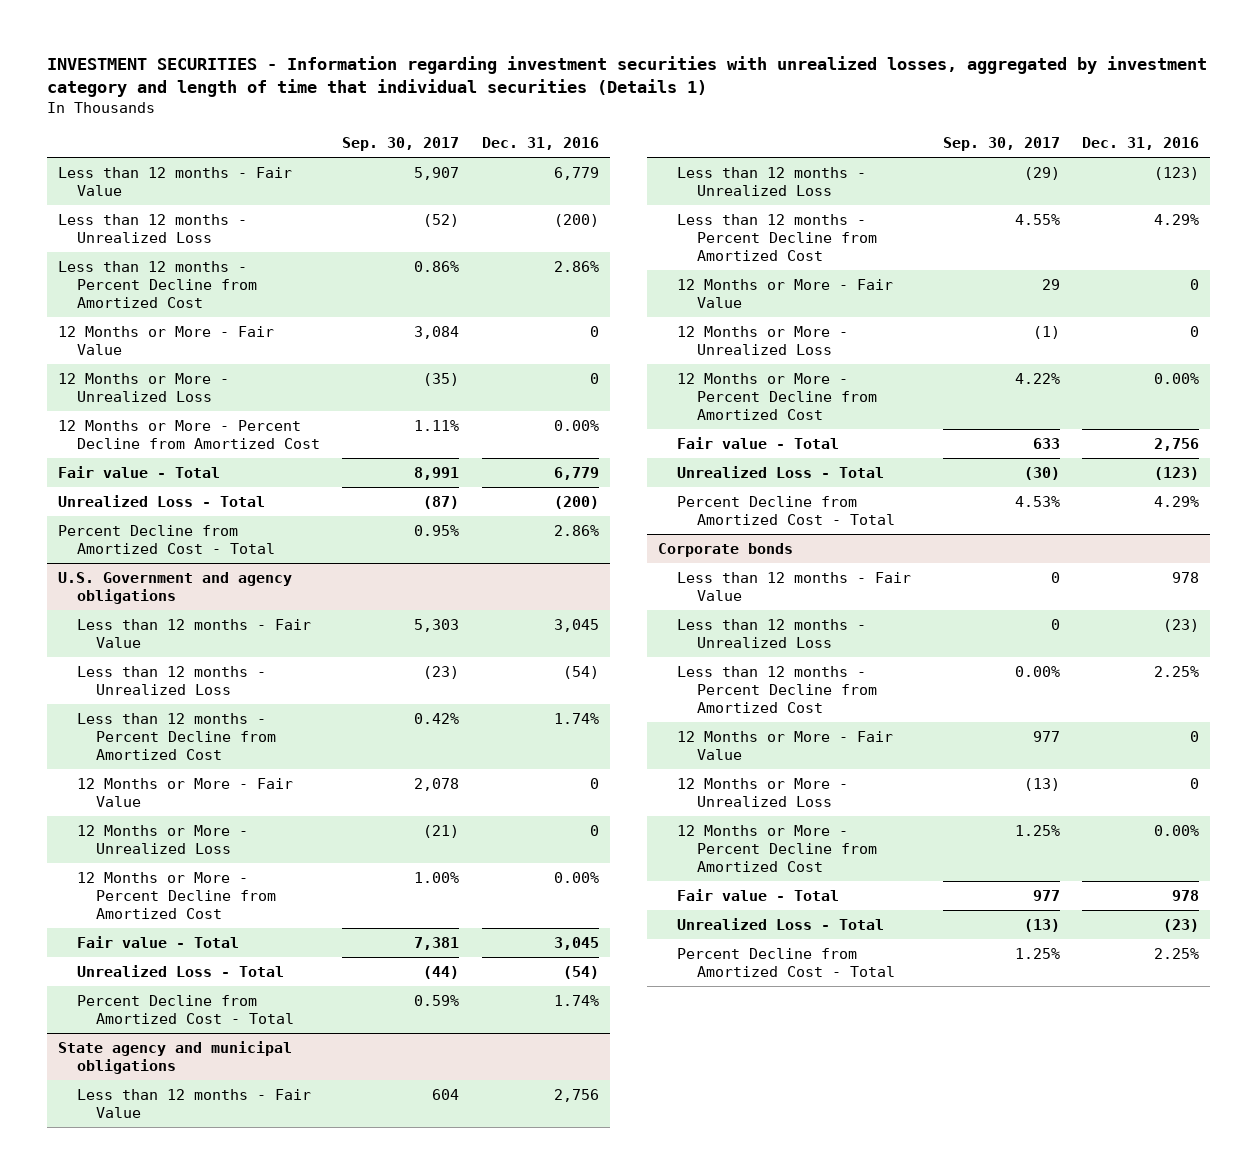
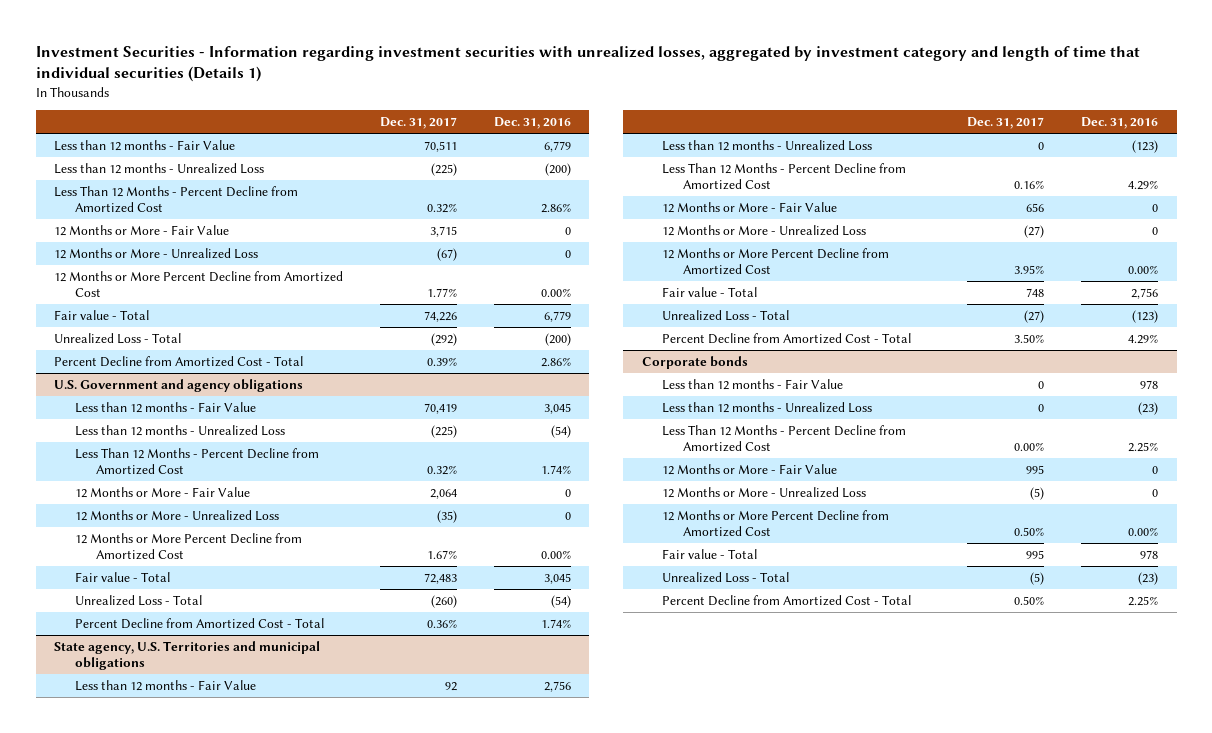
- INVESTMENT SECURITIES - Information regarding investment securities with unrealized losses, aggregated by investment category and length of time that individual securities (Details 1)
+ Investment Securities - Information regarding investment securities with unrealized losses, aggregated by investment category and length of time that individual securities (Details 1)
- | Sep. 30, 2017 | Dec. 31, 2016
+ | Dec. 31, 2017 | Dec. 31, 2016
- Less than 12 months - Percent Decline from Amortized Cost | 0.86% | 2.86%
+ Less Than 12 Months - Percent Decline from Amortized Cost | 0.32% | 2.86%
- 12 Months or More - Percent Decline from Amortized Cost | 1.11% | 0.00%
+ 12 Months or More Percent Decline from Amortized Cost | 1.77% | 0.00%
@ U.S. Government and agency obligations
- Less than 12 months - Percent Decline from Amortized Cost | 0.42% | 1.74%
+ Less Than 12 Months - Percent Decline from Amortized Cost | 0.32% | 1.74%
- 12 Months or More - Percent Decline from Amortized Cost | 1.00% | 0.00%
+ 12 Months or More Percent Decline from Amortized Cost | 1.67% | 0.00%
- State agency and municipal obligations
+ State agency, U.S. Territories and municipal obligations
- Less than 12 months - Percent Decline from Amortized Cost | 4.55% | 4.29%
+ Less Than 12 Months - Percent Decline from Amortized Cost | 0.16% | 4.29%
- 12 Months or More - Percent Decline from Amortized Cost | 4.22% | 0.00%
+ 12 Months or More Percent Decline from Amortized Cost | 3.95% | 0.00%
@ Corporate bonds
- Less than 12 months - Percent Decline from Amortized Cost | 0.00% | 2.25%
+ Less Than 12 Months - Percent Decline from Amortized Cost | 0.00% | 2.25%
- 12 Months or More - Percent Decline from Amortized Cost | 1.25% | 0.00%
+ 12 Months or More Percent Decline from Amortized Cost | 0.50% | 0.00%

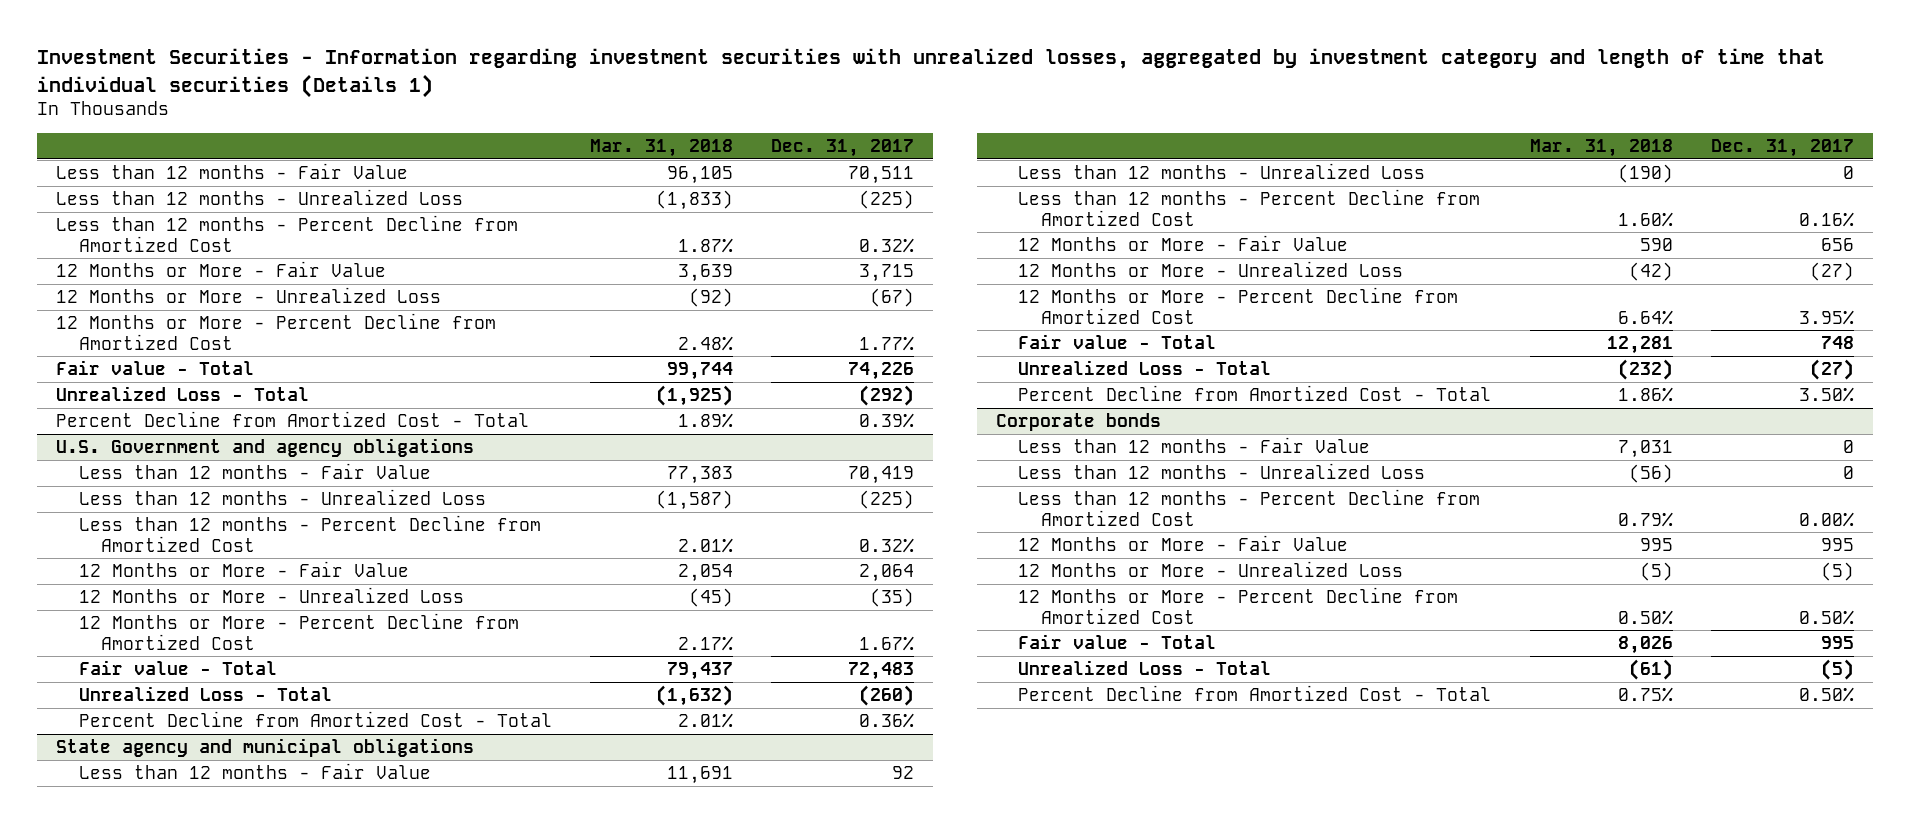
- | Dec. 31, 2017 | Dec. 31, 2016
+ | Mar. 31, 2018 | Dec. 31, 2017
- Less Than 12 Months - Percent Decline from Amortized Cost | 0.32% | 2.86%
+ Less than 12 months - Percent Decline from Amortized Cost | 1.87% | 0.32%
- 12 Months or More Percent Decline from Amortized Cost | 1.77% | 0.00%
+ 12 Months or More - Percent Decline from Amortized Cost | 2.48% | 1.77%
@ U.S. Government and agency obligations
- Less Than 12 Months - Percent Decline from Amortized Cost | 0.32% | 1.74%
+ Less than 12 months - Percent Decline from Amortized Cost | 2.01% | 0.32%
- 12 Months or More Percent Decline from Amortized Cost | 1.67% | 0.00%
+ 12 Months or More - Percent Decline from Amortized Cost | 2.17% | 1.67%
- State agency, U.S. Territories and municipal obligations
+ State agency and municipal obligations
- Less Than 12 Months - Percent Decline from Amortized Cost | 0.16% | 4.29%
+ Less than 12 months - Percent Decline from Amortized Cost | 1.60% | 0.16%
- 12 Months or More Percent Decline from Amortized Cost | 3.95% | 0.00%
+ 12 Months or More - Percent Decline from Amortized Cost | 6.64% | 3.95%
@ Corporate bonds
- Less Than 12 Months - Percent Decline from Amortized Cost | 0.00% | 2.25%
+ Less than 12 months - Percent Decline from Amortized Cost | 0.79% | 0.00%
- 12 Months or More Percent Decline from Amortized Cost | 0.50% | 0.00%
+ 12 Months or More - Percent Decline from Amortized Cost | 0.50% | 0.50%

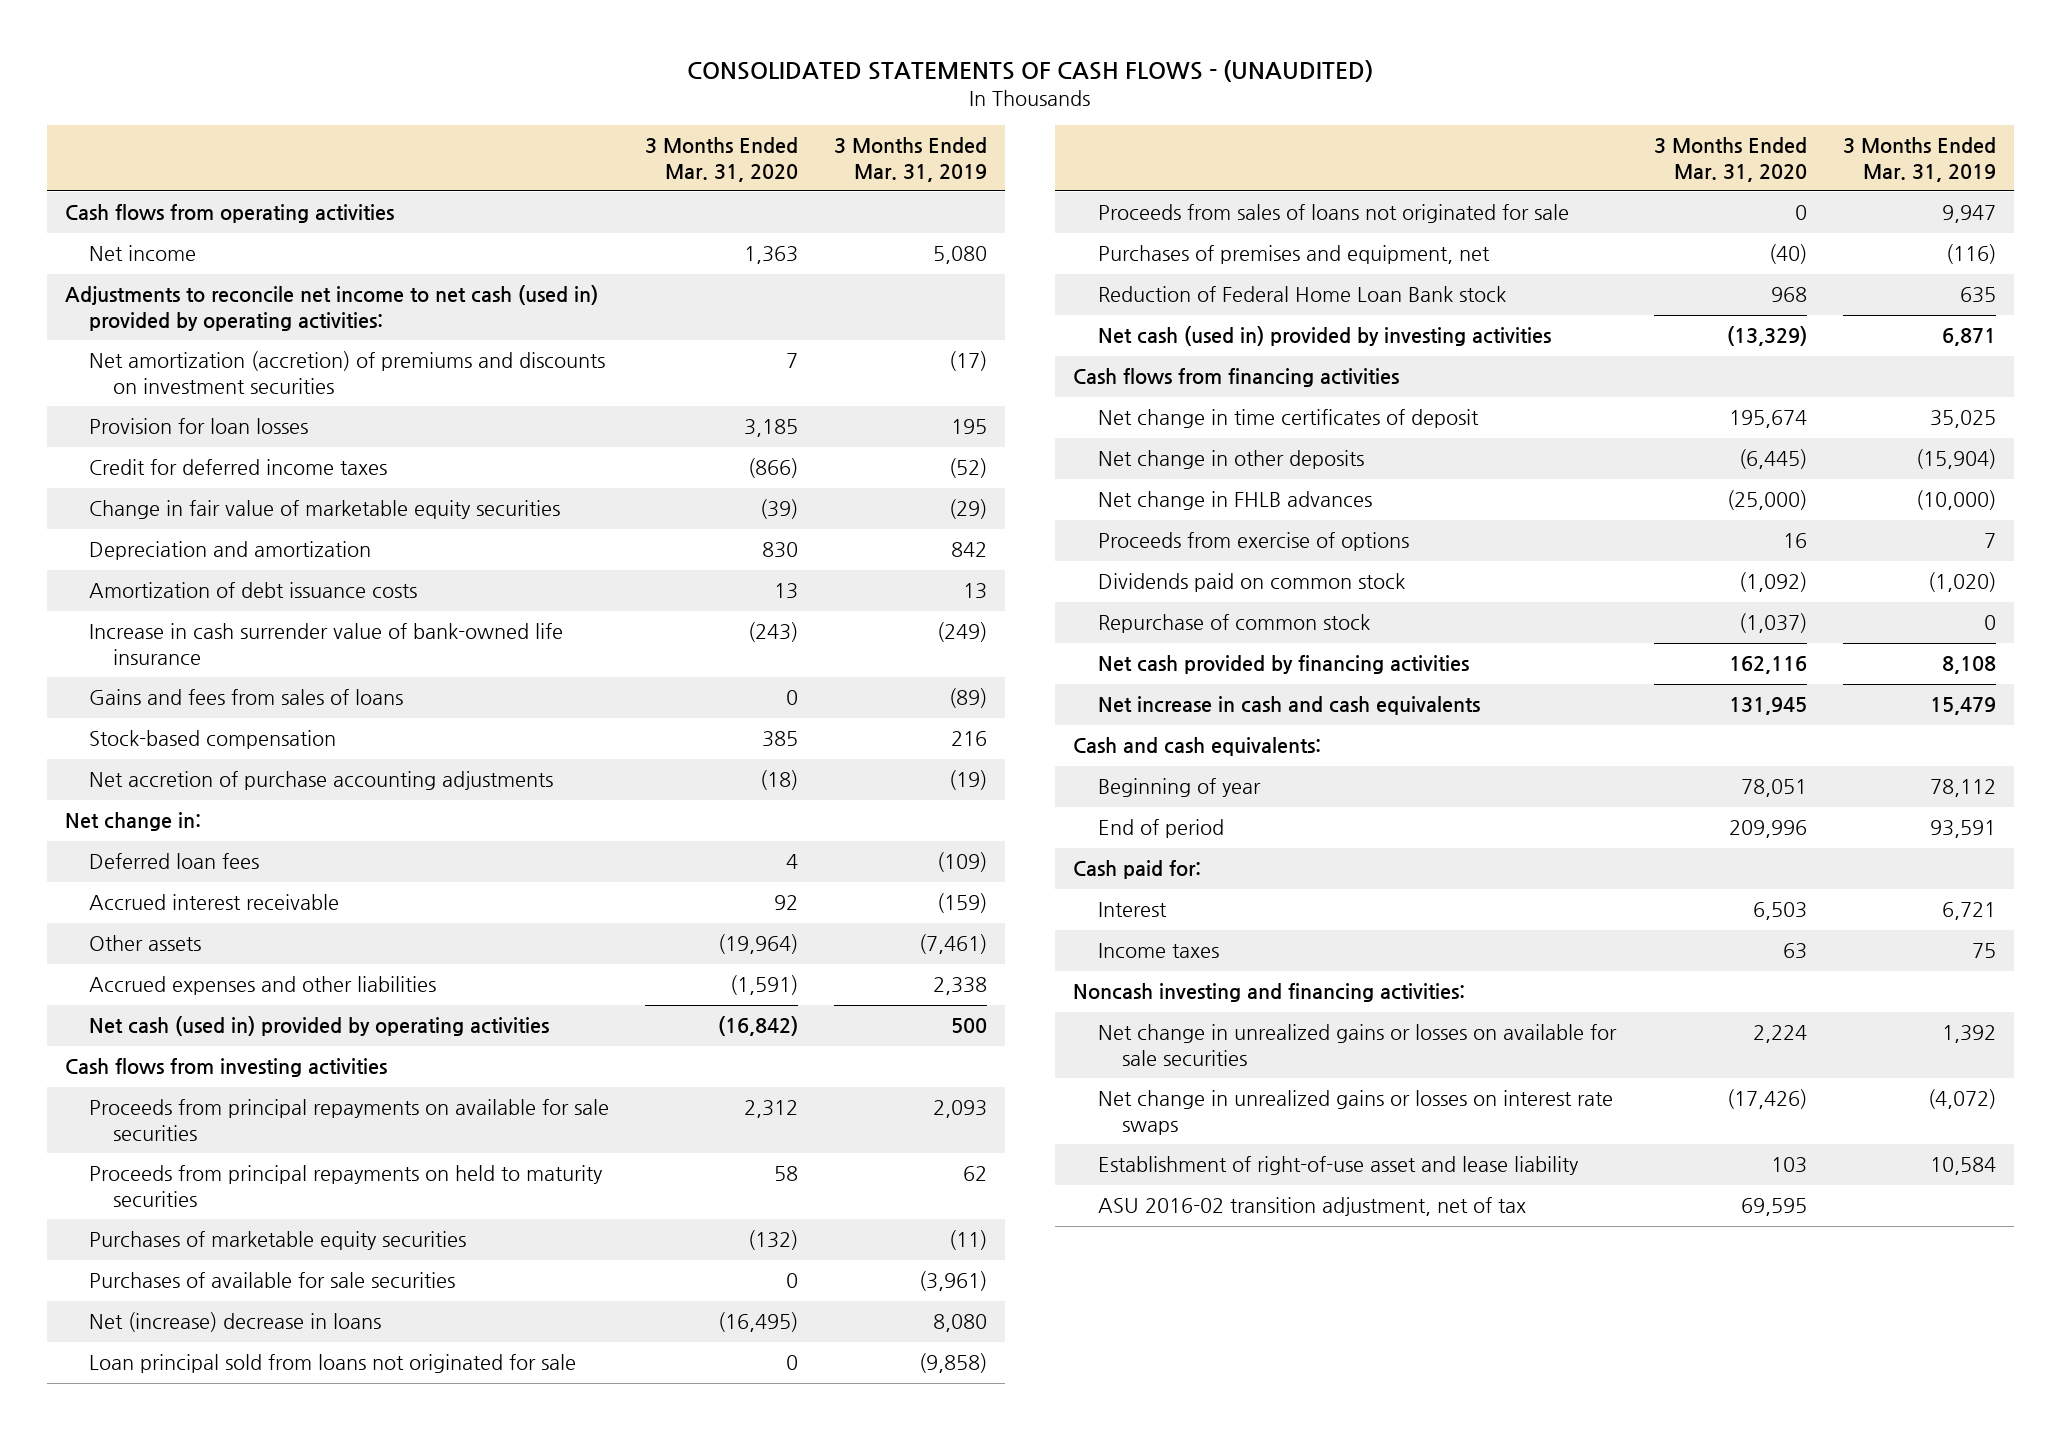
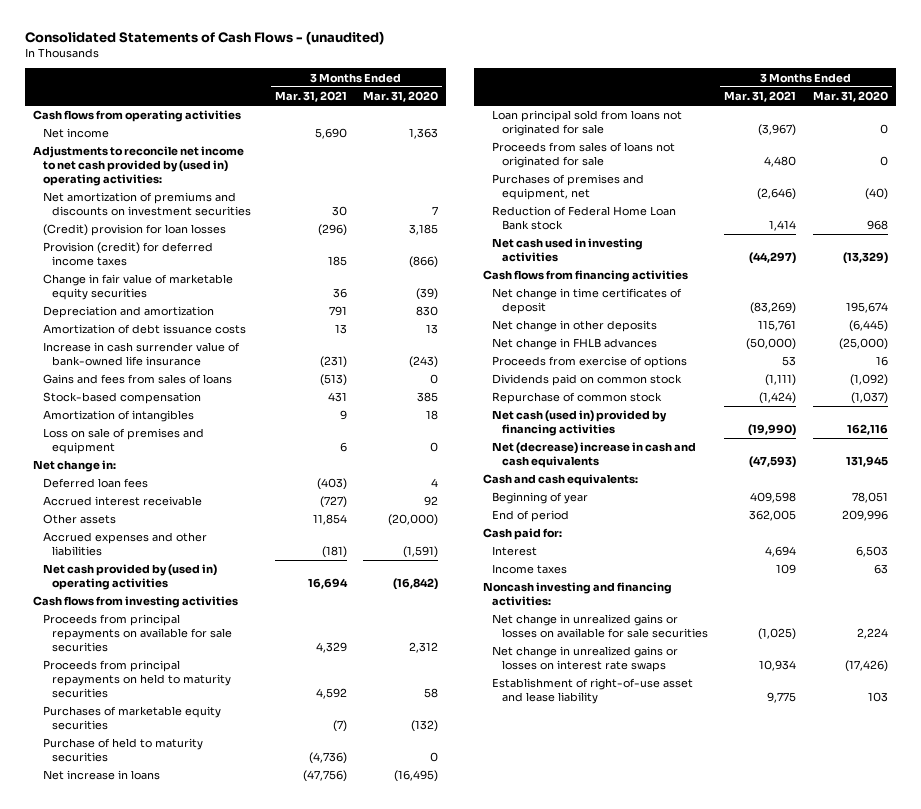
- CONSOLIDATED STATEMENTS OF CASH FLOWS - (UNAUDITED)
+ Consolidated Statements of Cash Flows - (unaudited)
- | 3 Months Ended Mar. 31, 2020 | 3 Months Ended Mar. 31, 2019
+ | 3 Months Ended Mar. 31, 2021 | 3 Months Ended Mar. 31, 2020
- Adjustments to reconcile net income to net cash (used in) provided by operating activities:
- Net amortization (accretion) of premiums and discounts on investment securities | 7 | (17)
- Provision for loan losses | 3,185 | 195
- Credit for deferred income taxes | (866) | (52)
+ Adjustments to reconcile net income to net cash provided by (used in) operating activities:
+ Net amortization of premiums and discounts on investment securities | 30 | 7
+ (Credit) provision for loan losses | (296) | 3,185
+ Provision (credit) for deferred income taxes | 185 | (866)
- Net accretion of purchase accounting adjustments | (18) | (19)
+ Amortization of intangibles | 9 | 18
+ Loss on sale of premises and equipment | 6 | 0
- Other assets | (19,964) | (7,461)
+ Other assets | 11,854 | (20,000)
- Net cash (used in) provided by operating activities | (16,842) | 500
+ Net cash provided by (used in) operating activities | 16,694 | (16,842)
- Purchases of available for sale securities | 0 | (3,961)
- Net (increase) decrease in loans | (16,495) | 8,080
+ Purchase of held to maturity securities | (4,736) | 0
+ Net increase in loans | (47,756) | (16,495)
- Net cash (used in) provided by investing activities | (13,329) | 6,871
+ Net cash used in investing activities | (44,297) | (13,329)
- Net cash provided by financing activities | 162,116 | 8,108
- Net increase in cash and cash equivalents | 131,945 | 15,479
+ Net cash (used in) provided by financing activities | (19,990) | 162,116
+ Net (decrease) increase in cash and cash equivalents | (47,593) | 131,945
- ASU 2016-02 transition adjustment, net of tax | 69,595 |

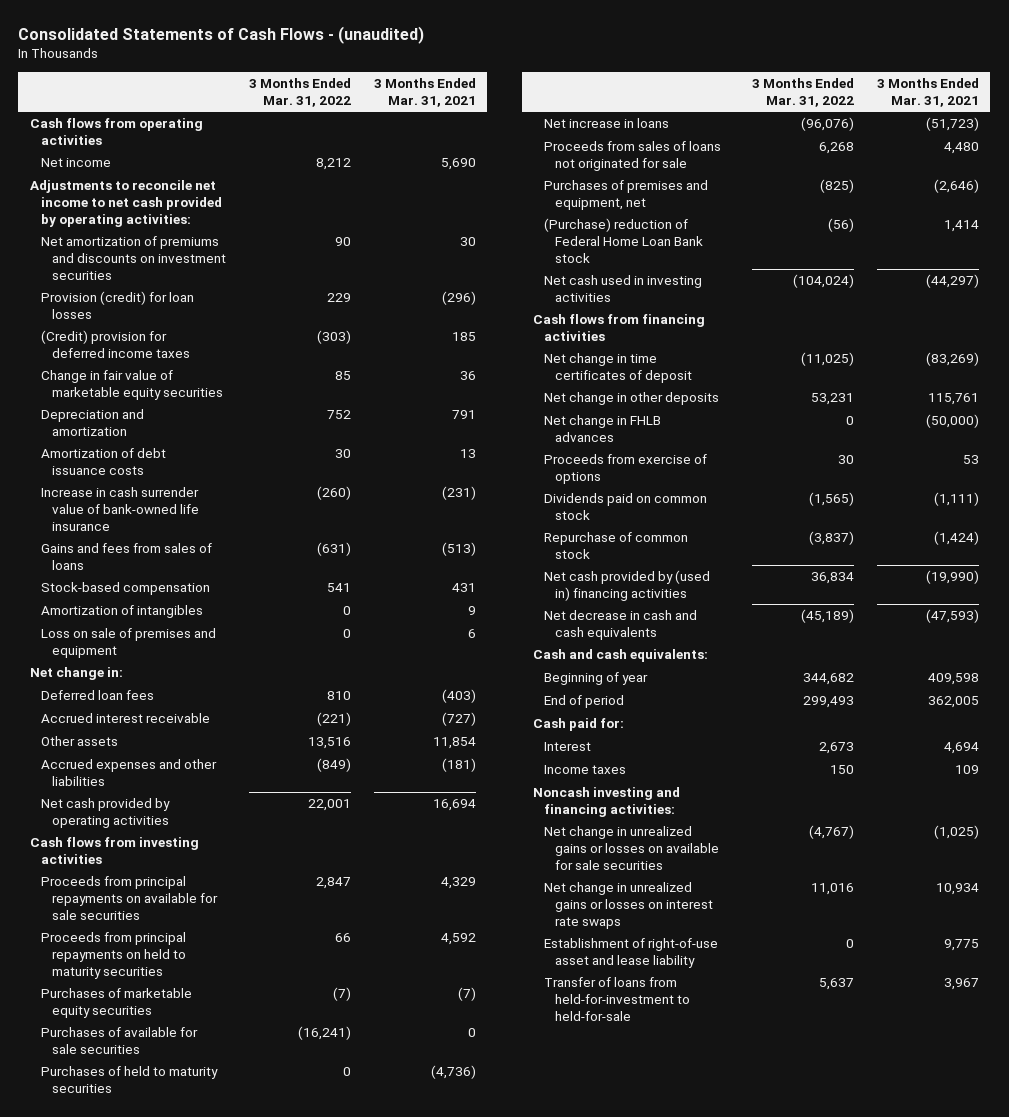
- | 3 Months Ended Mar. 31, 2021 | 3 Months Ended Mar. 31, 2020
+ | 3 Months Ended Mar. 31, 2022 | 3 Months Ended Mar. 31, 2021
- Adjustments to reconcile net income to net cash provided by (used in) operating activities:
+ Adjustments to reconcile net income to net cash provided by operating activities:
- (Credit) provision for loan losses | (296) | 3,185
- Provision (credit) for deferred income taxes | 185 | (866)
+ Provision (credit) for loan losses | 229 | (296)
+ (Credit) provision for deferred income taxes | (303) | 185
- Net cash provided by (used in) operating activities | 16,694 | (16,842)
+ Net cash provided by operating activities | 22,001 | 16,694
- Purchase of held to maturity securities | (4,736) | 0
- Net increase in loans | (47,756) | (16,495)
- Loan principal sold from loans not originated for sale | (3,967) | 0
+ Purchases of available for sale securities | (16,241) | 0
+ Purchases of held to maturity securities | 0 | (4,736)
+ Net increase in loans | (96,076) | (51,723)
- Reduction of Federal Home Loan Bank stock | 1,414 | 968
+ (Purchase) reduction of Federal Home Loan Bank stock | (56) | 1,414
- Net cash (used in) provided by financing activities | (19,990) | 162,116
- Net (decrease) increase in cash and cash equivalents | (47,593) | 131,945
+ Net cash provided by (used in) financing activities | 36,834 | (19,990)
+ Net decrease in cash and cash equivalents | (45,189) | (47,593)
+ Transfer of loans from held-for-investment to held-for-sale | 5,637 | 3,967

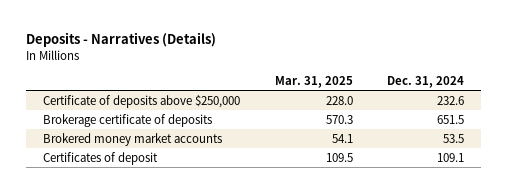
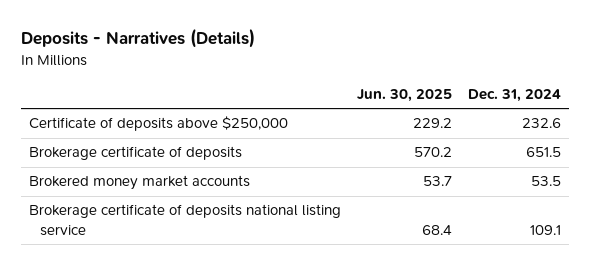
- | Mar. 31, 2025 | Dec. 31, 2024
+ | Jun. 30, 2025 | Dec. 31, 2024
- Certificates of deposit | 109.5 | 109.1
+ Brokerage certificate of deposits national listing service | 68.4 | 109.1

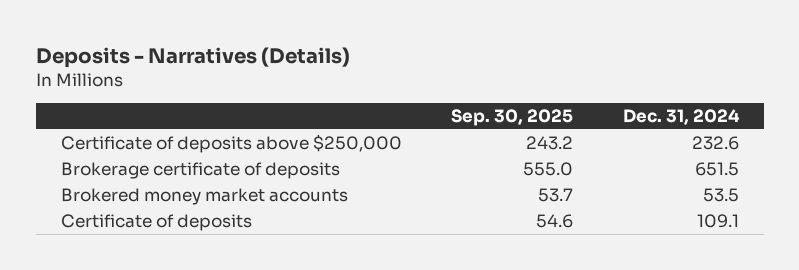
- | Jun. 30, 2025 | Dec. 31, 2024
+ | Sep. 30, 2025 | Dec. 31, 2024
- Brokerage certificate of deposits national listing service | 68.4 | 109.1
+ Certificate of deposits | 54.6 | 109.1

